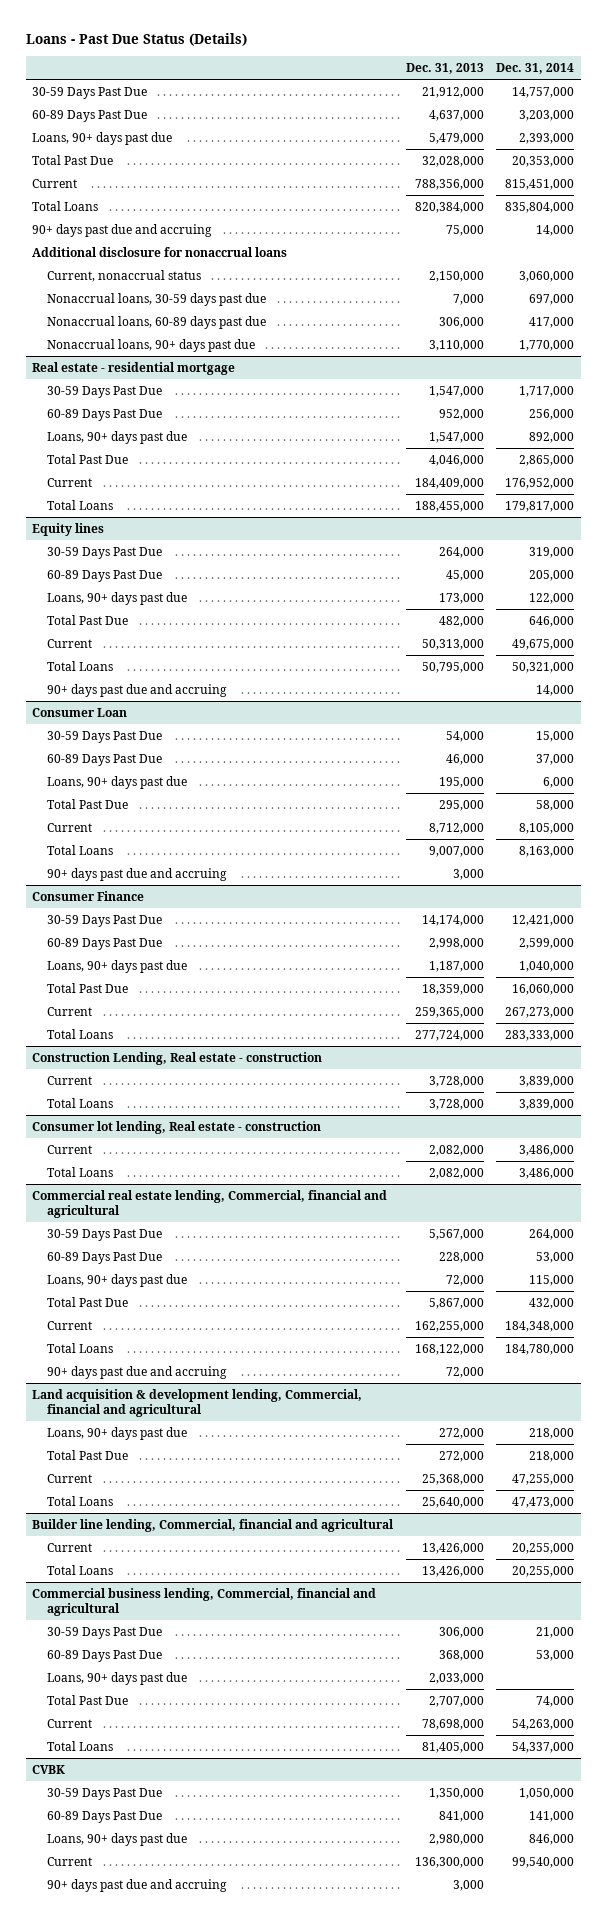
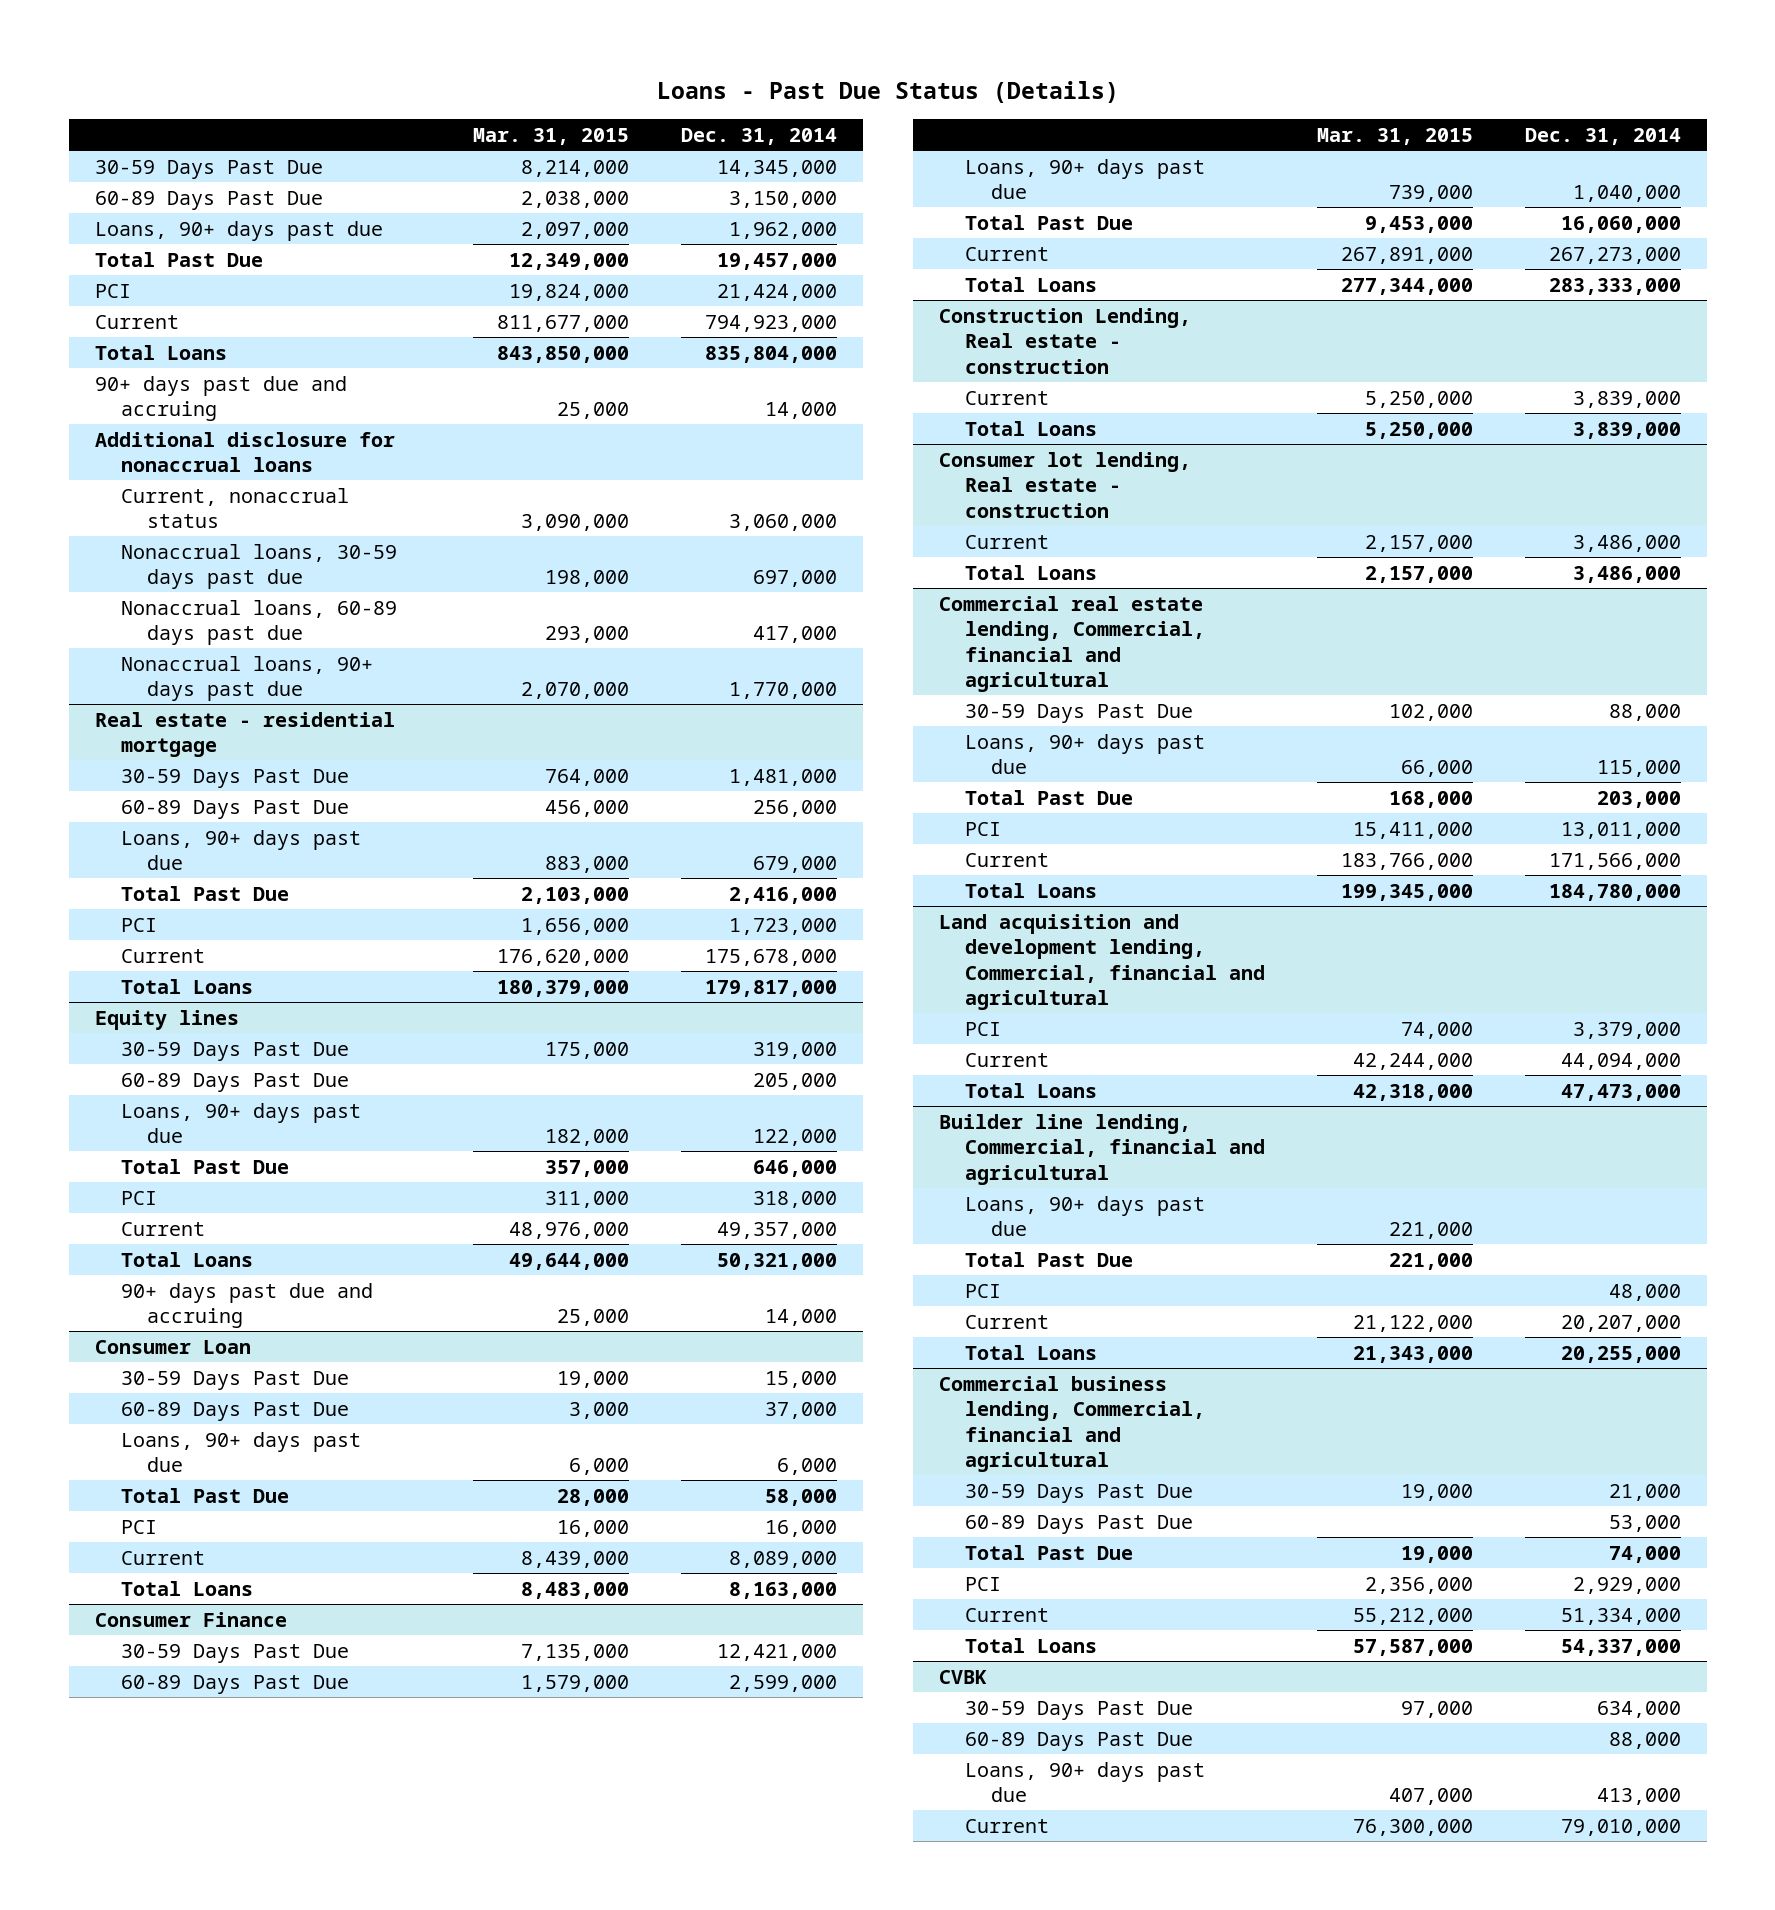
- | Dec. 31, 2013 | Dec. 31, 2014
+ | Mar. 31, 2015 | Dec. 31, 2014
- 30-59 Days Past Due | 21,912,000 | 14,757,000
- 60-89 Days Past Due | 4,637,000 | 3,203,000
- Loans, 90+ days past due | 5,479,000 | 2,393,000
- Total Past Due | 32,028,000 | 20,353,000
- Current | 788,356,000 | 815,451,000
+ 30-59 Days Past Due | 8,214,000 | 14,345,000
+ 60-89 Days Past Due | 2,038,000 | 3,150,000
+ Loans, 90+ days past due | 2,097,000 | 1,962,000
+ Total Past Due | 12,349,000 | 19,457,000
+ PCI | 19,824,000 | 21,424,000
+ Current | 811,677,000 | 794,923,000
@ Real estate - residential mortgage
- 30-59 Days Past Due | 1,547,000 | 1,717,000
+ 30-59 Days Past Due | 764,000 | 1,481,000
- Loans, 90+ days past due | 1,547,000 | 892,000
- Total Past Due | 4,046,000 | 2,865,000
- Current | 184,409,000 | 176,952,000
+ Loans, 90+ days past due | 883,000 | 679,000
+ Total Past Due | 2,103,000 | 2,416,000
+ PCI | 1,656,000 | 1,723,000
+ Current | 176,620,000 | 175,678,000
@ Equity lines
- Current | 50,313,000 | 49,675,000
+ PCI | 311,000 | 318,000
+ Current | 48,976,000 | 49,357,000
@ Consumer Loan
- Current | 8,712,000 | 8,105,000
+ PCI | 16,000 | 16,000
+ Current | 8,439,000 | 8,089,000
- 90+ days past due and accruing | 3,000 |
@ Commercial real estate lending, Commercial, financial and agricultural
- 30-59 Days Past Due | 5,567,000 | 264,000
- 60-89 Days Past Due | 228,000 | 53,000
+ 30-59 Days Past Due | 102,000 | 88,000
- Total Past Due | 5,867,000 | 432,000
- Current | 162,255,000 | 184,348,000
+ Total Past Due | 168,000 | 203,000
+ PCI | 15,411,000 | 13,011,000
+ Current | 183,766,000 | 171,566,000
- 90+ days past due and accruing | 72,000 |
- Land acquisition & development lending, Commercial, financial and agricultural
- Loans, 90+ days past due | 272,000 | 218,000
- Total Past Due | 272,000 | 218,000
- Current | 25,368,000 | 47,255,000
+ Land acquisition and development lending, Commercial, financial and agricultural
+ PCI | 74,000 | 3,379,000
+ Current | 42,244,000 | 44,094,000
@ Builder line lending, Commercial, financial and agricultural
- Current | 13,426,000 | 20,255,000
+ Loans, 90+ days past due | 221,000 |
+ Total Past Due | 221,000 |
+ PCI | | 48,000
+ Current | 21,122,000 | 20,207,000
@ Commercial business lending, Commercial, financial and agricultural
- Loans, 90+ days past due | 2,033,000 |
- Current | 78,698,000 | 54,263,000
+ PCI | 2,356,000 | 2,929,000
+ Current | 55,212,000 | 51,334,000
@ CVBK
- 30-59 Days Past Due | 1,350,000 | 1,050,000
- 60-89 Days Past Due | 841,000 | 141,000
- Loans, 90+ days past due | 2,980,000 | 846,000
- Current | 136,300,000 | 99,540,000
- 90+ days past due and accruing | 3,000 |
+ 30-59 Days Past Due | 97,000 | 634,000
+ 60-89 Days Past Due | | 88,000
+ Loans, 90+ days past due | 407,000 | 413,000
+ Current | 76,300,000 | 79,010,000

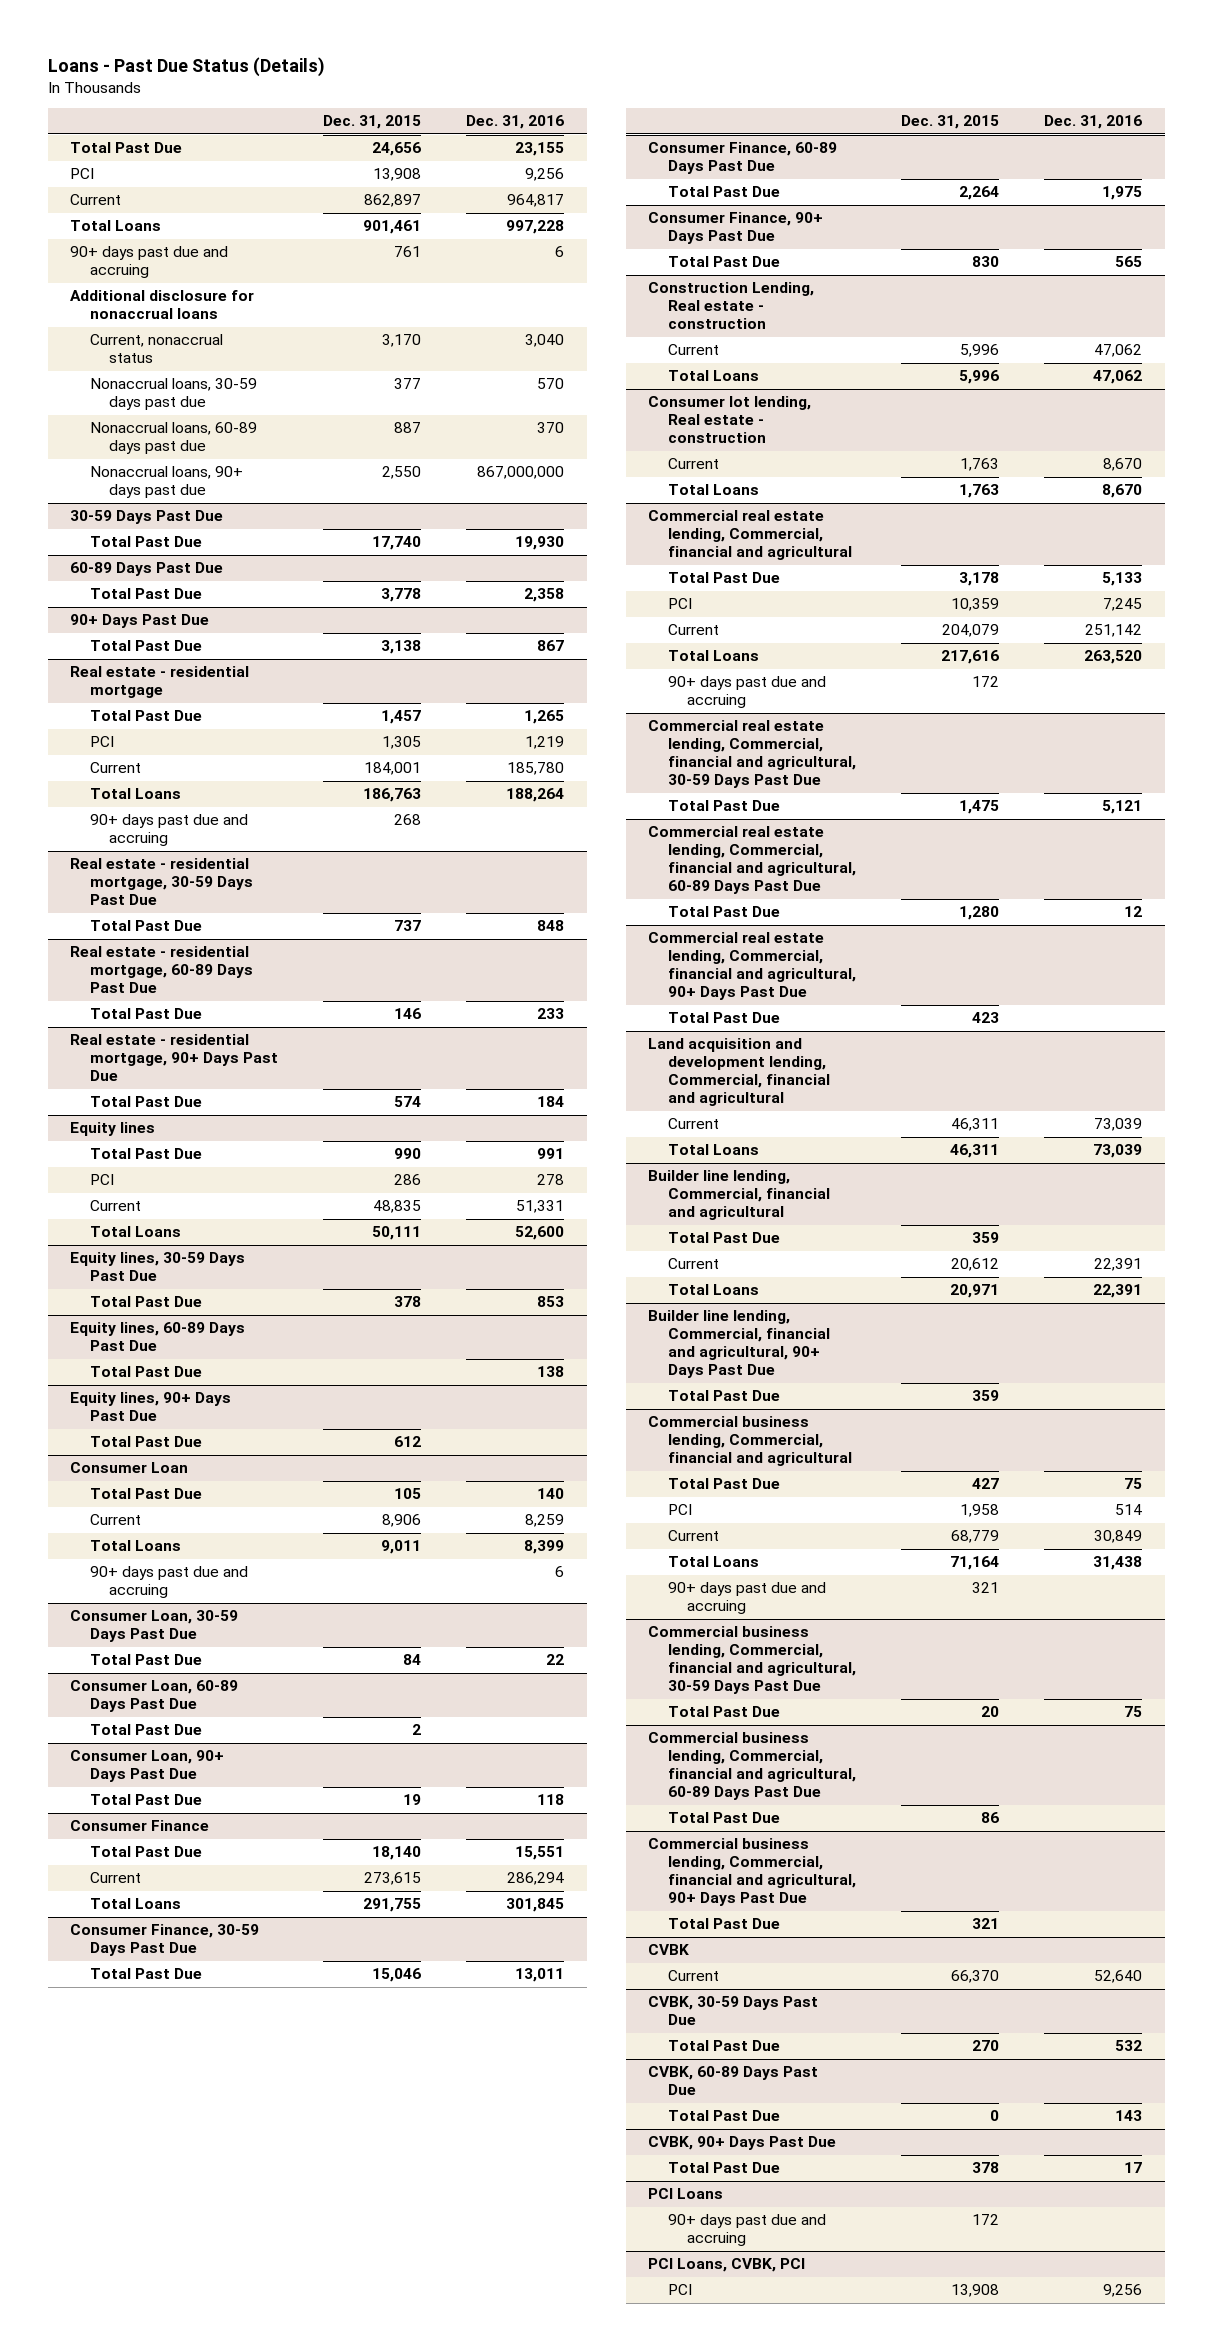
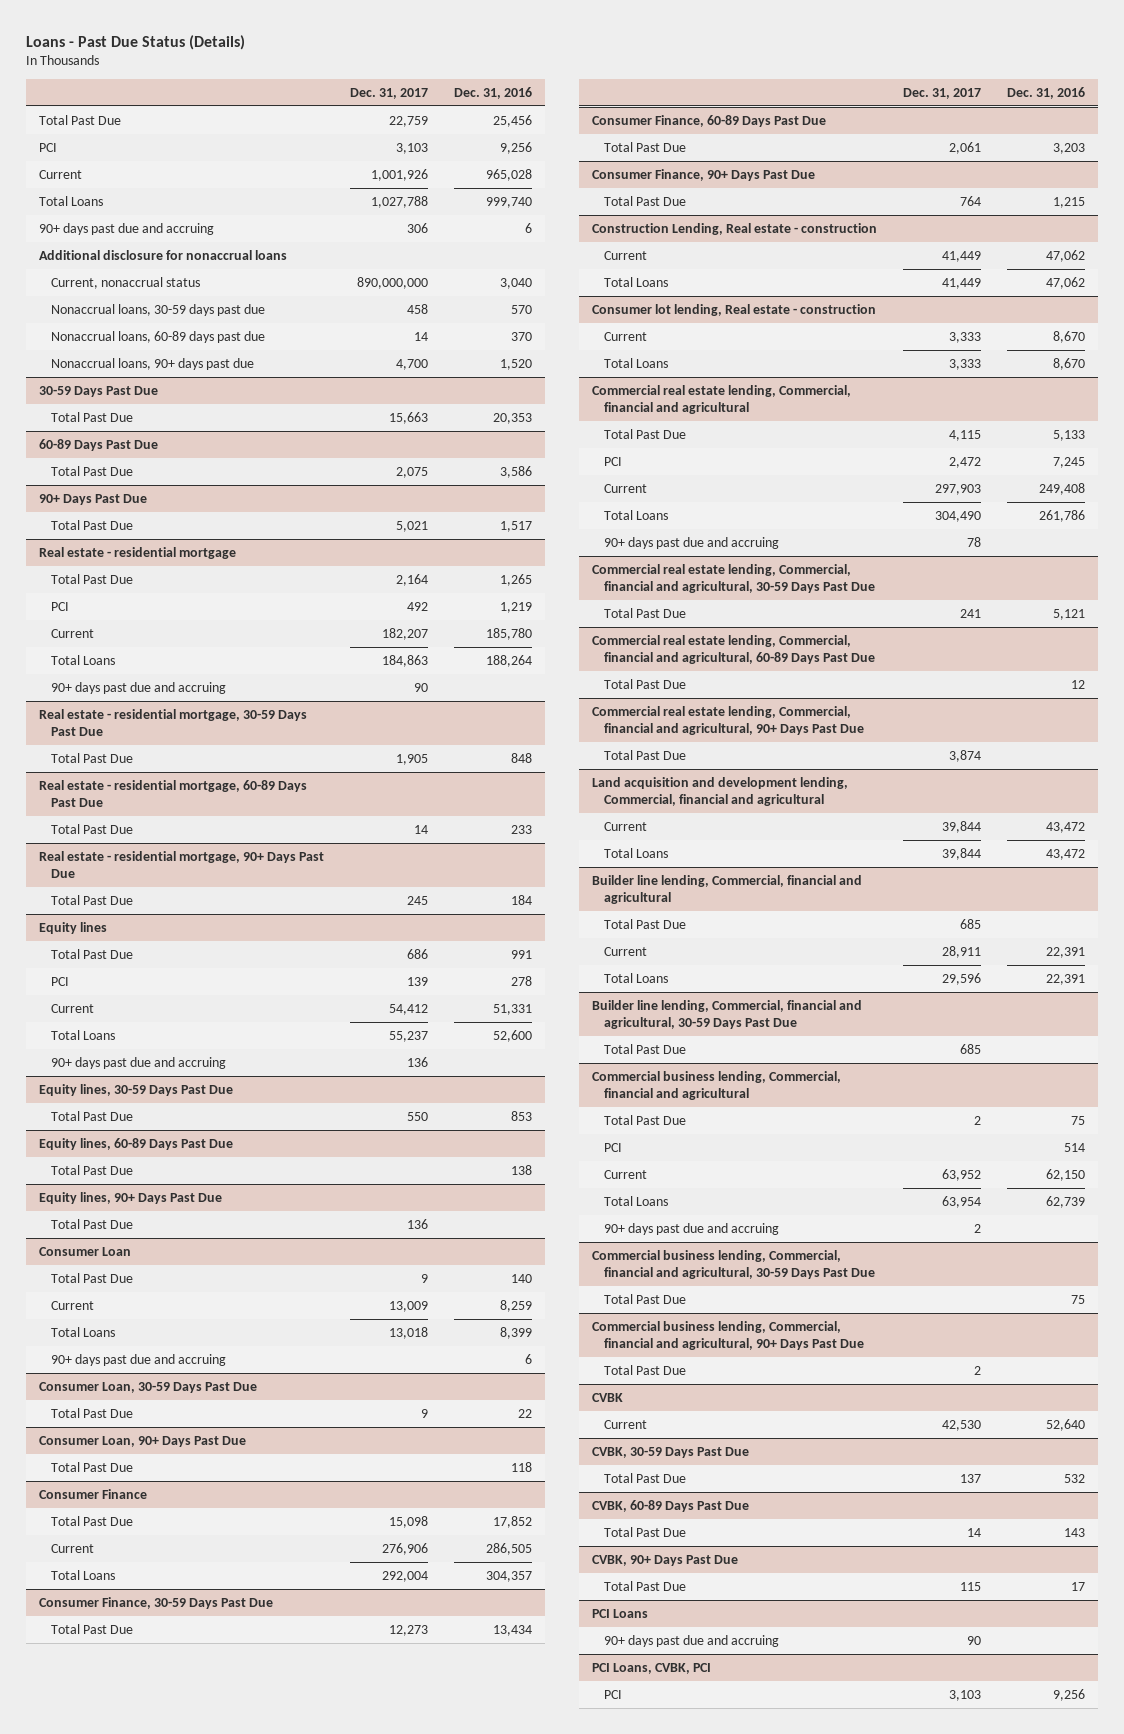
- | Dec. 31, 2015 | Dec. 31, 2016
+ | Dec. 31, 2017 | Dec. 31, 2016
- Total Past Due | 24,656 | 23,155
+ Total Past Due | 22,759 | 25,456
- Current | 862,897 | 964,817
- Total Loans | 901,461 | 997,228
+ Current | 1,001,926 | 965,028
+ Total Loans | 1,027,788 | 999,740
- Nonaccrual loans, 90+ days past due | 2,550 | 867,000,000
+ Nonaccrual loans, 90+ days past due | 4,700 | 1,520
@ 30-59 Days Past Due
- Total Past Due | 17,740 | 19,930
+ Total Past Due | 15,663 | 20,353
@ 60-89 Days Past Due
- Total Past Due | 3,778 | 2,358
+ Total Past Due | 2,075 | 3,586
@ 90+ Days Past Due
- Total Past Due | 3,138 | 867
+ Total Past Due | 5,021 | 1,517
@ Equity lines
+ 90+ days past due and accruing | 136 |
- Consumer Loan, 60-89 Days Past Due
- Total Past Due | 2 |
@ Consumer Finance
- Total Past Due | 18,140 | 15,551
- Current | 273,615 | 286,294
- Total Loans | 291,755 | 301,845
+ Total Past Due | 15,098 | 17,852
+ Current | 276,906 | 286,505
+ Total Loans | 292,004 | 304,357
@ Consumer Finance, 30-59 Days Past Due
- Total Past Due | 15,046 | 13,011
+ Total Past Due | 12,273 | 13,434
@ Consumer Finance, 60-89 Days Past Due
- Total Past Due | 2,264 | 1,975
+ Total Past Due | 2,061 | 3,203
@ Consumer Finance, 90+ Days Past Due
- Total Past Due | 830 | 565
+ Total Past Due | 764 | 1,215
@ Commercial real estate lending, Commercial, financial and agricultural
- Current | 204,079 | 251,142
- Total Loans | 217,616 | 263,520
+ Current | 297,903 | 249,408
+ Total Loans | 304,490 | 261,786
@ Land acquisition and development lending, Commercial, financial and agricultural
- Current | 46,311 | 73,039
- Total Loans | 46,311 | 73,039
+ Current | 39,844 | 43,472
+ Total Loans | 39,844 | 43,472
- Builder line lending, Commercial, financial and agricultural, 90+ Days Past Due
+ Builder line lending, Commercial, financial and agricultural, 30-59 Days Past Due
@ Commercial business lending, Commercial, financial and agricultural
- Current | 68,779 | 30,849
- Total Loans | 71,164 | 31,438
+ Current | 63,952 | 62,150
+ Total Loans | 63,954 | 62,739
- Commercial business lending, Commercial, financial and agricultural, 60-89 Days Past Due
- Total Past Due | 86 |

